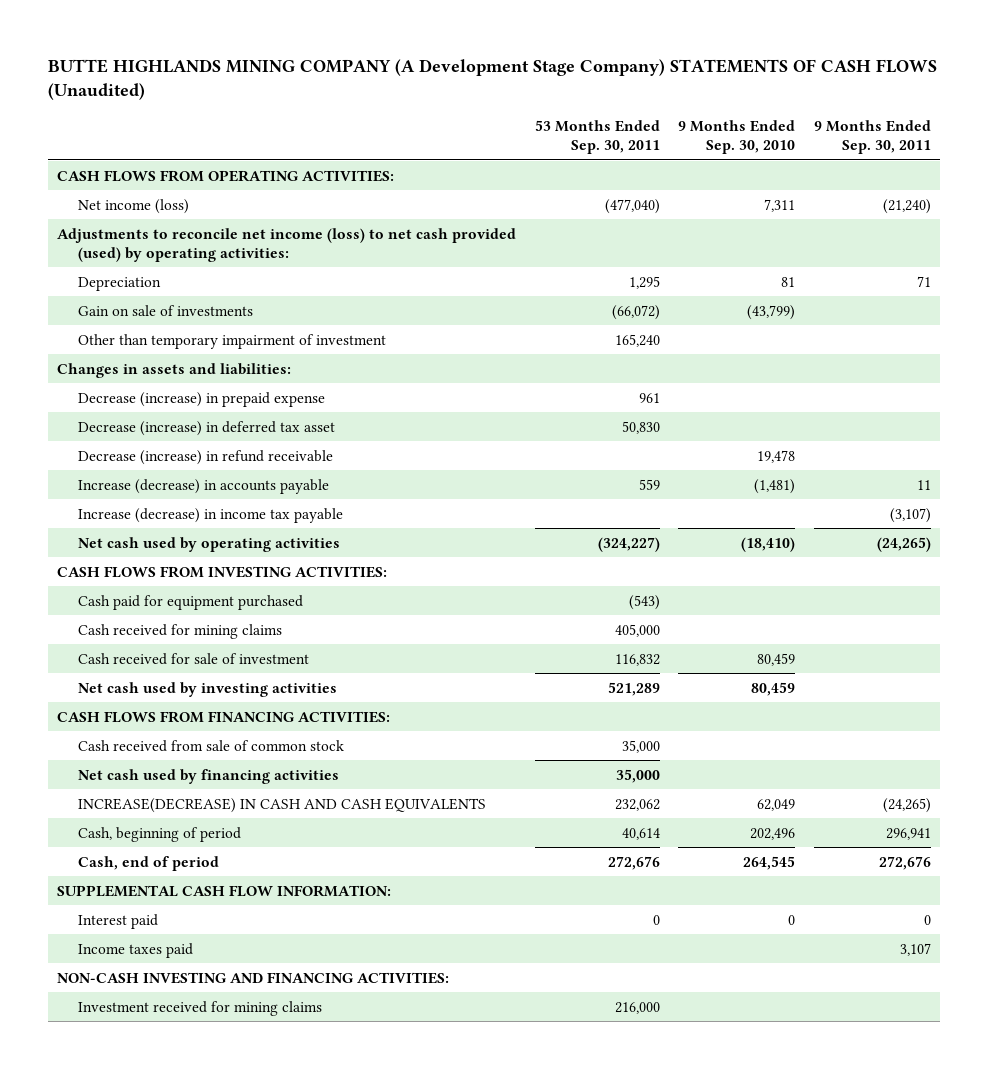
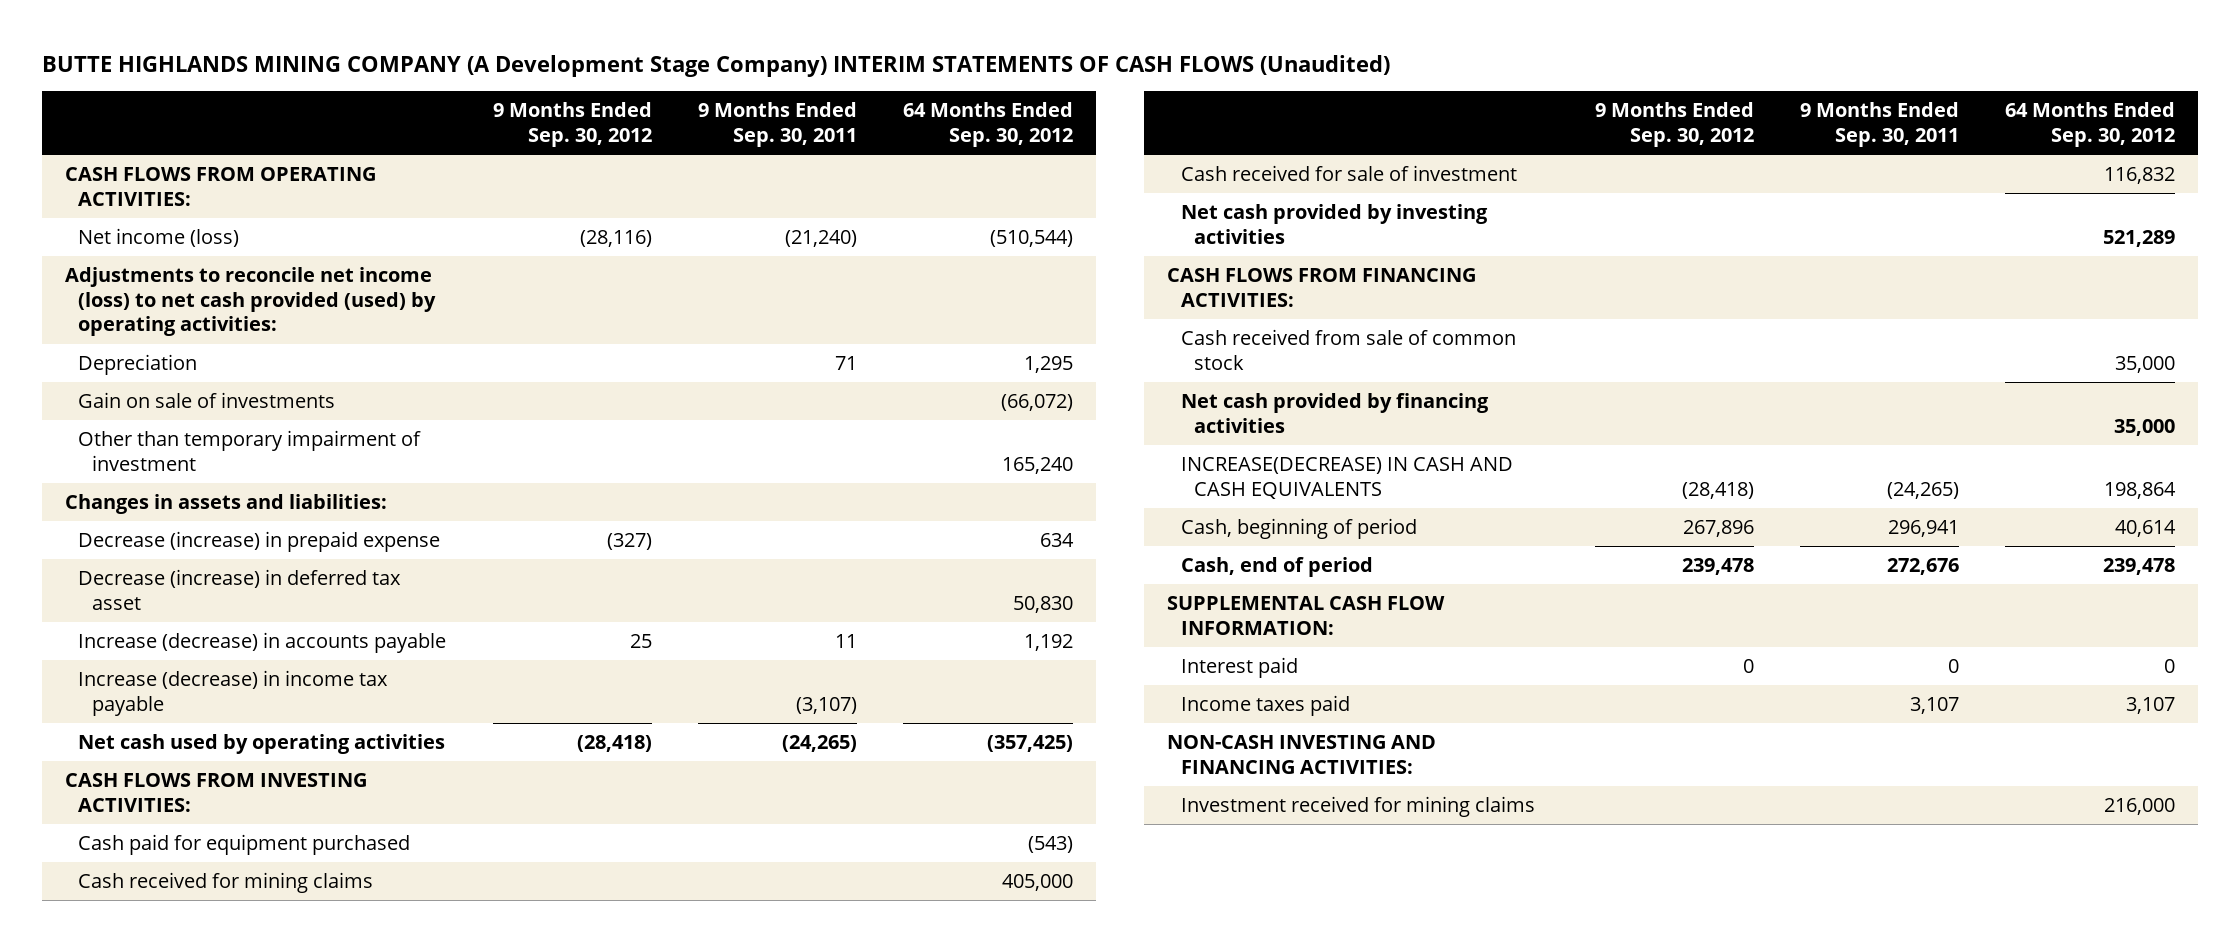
- BUTTE HIGHLANDS MINING COMPANY (A Development Stage Company) STATEMENTS OF CASH FLOWS (Unaudited)
+ BUTTE HIGHLANDS MINING COMPANY (A Development Stage Company) INTERIM STATEMENTS OF CASH FLOWS (Unaudited)
- | 53 Months Ended Sep. 30, 2011 | 9 Months Ended Sep. 30, 2010 | 9 Months Ended Sep. 30, 2011
+ | 9 Months Ended Sep. 30, 2012 | 9 Months Ended Sep. 30, 2011 | 64 Months Ended Sep. 30, 2012
- Decrease (increase) in refund receivable | | 19,478 |
- Net cash used by investing activities | 521,289 | 80,459 |
+ Net cash provided by investing activities | | | 521,289
- Net cash used by financing activities | 35,000 | |
+ Net cash provided by financing activities | | | 35,000

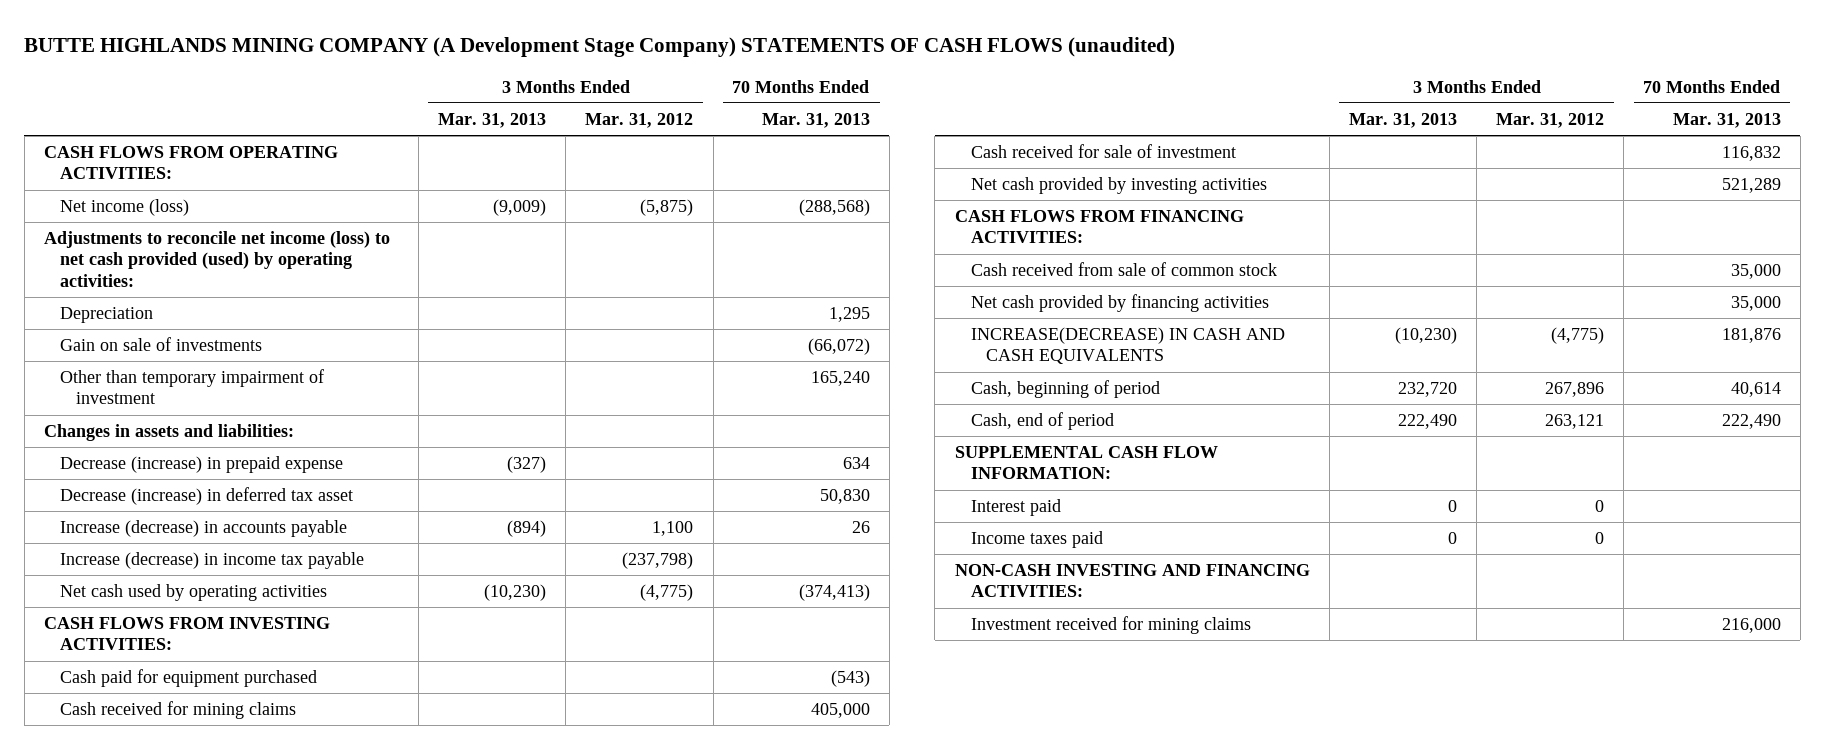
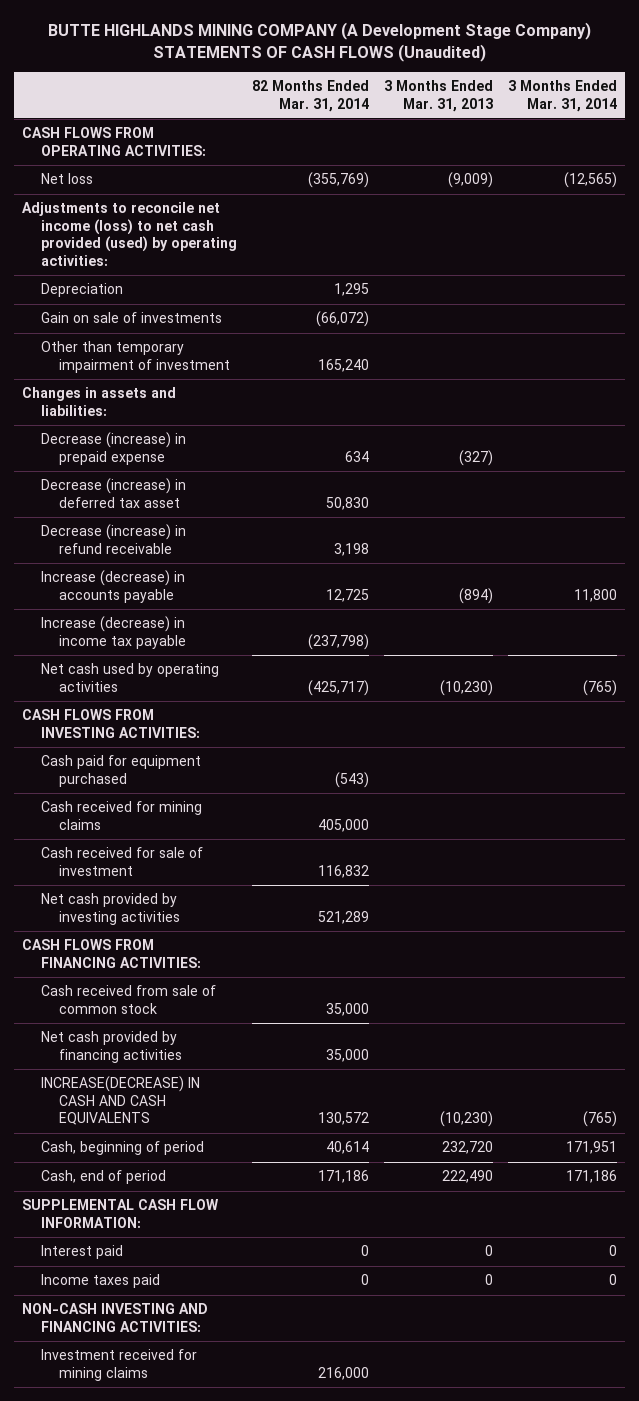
- BUTTE HIGHLANDS MINING COMPANY (A Development Stage Company) STATEMENTS OF CASH FLOWS (unaudited)
+ BUTTE HIGHLANDS MINING COMPANY (A Development Stage Company) STATEMENTS OF CASH FLOWS (Unaudited)
- | 3 Months Ended Mar. 31, 2013 | 3 Months Ended Mar. 31, 2012 | 70 Months Ended Mar. 31, 2013
+ | 82 Months Ended Mar. 31, 2014 | 3 Months Ended Mar. 31, 2013 | 3 Months Ended Mar. 31, 2014
- Net income (loss) | (9,009) | (5,875) | (288,568)
+ Net loss | (355,769) | (9,009) | (12,565)
+ Decrease (increase) in refund receivable | 3,198 | |

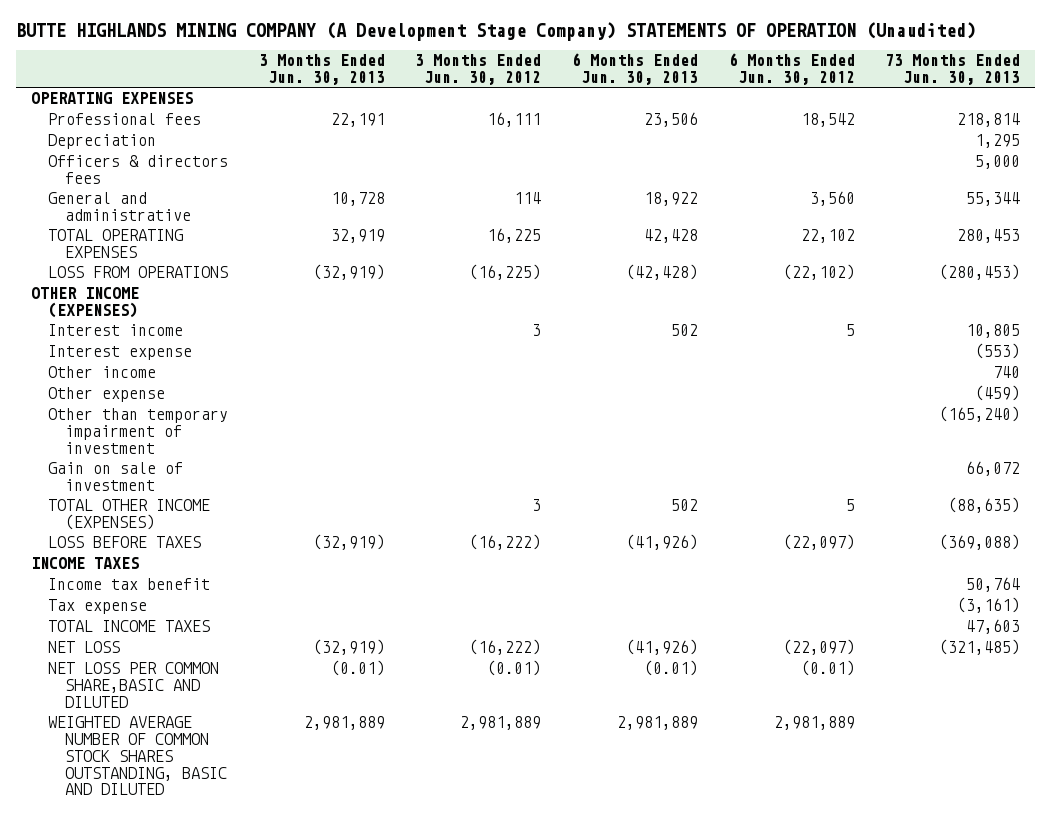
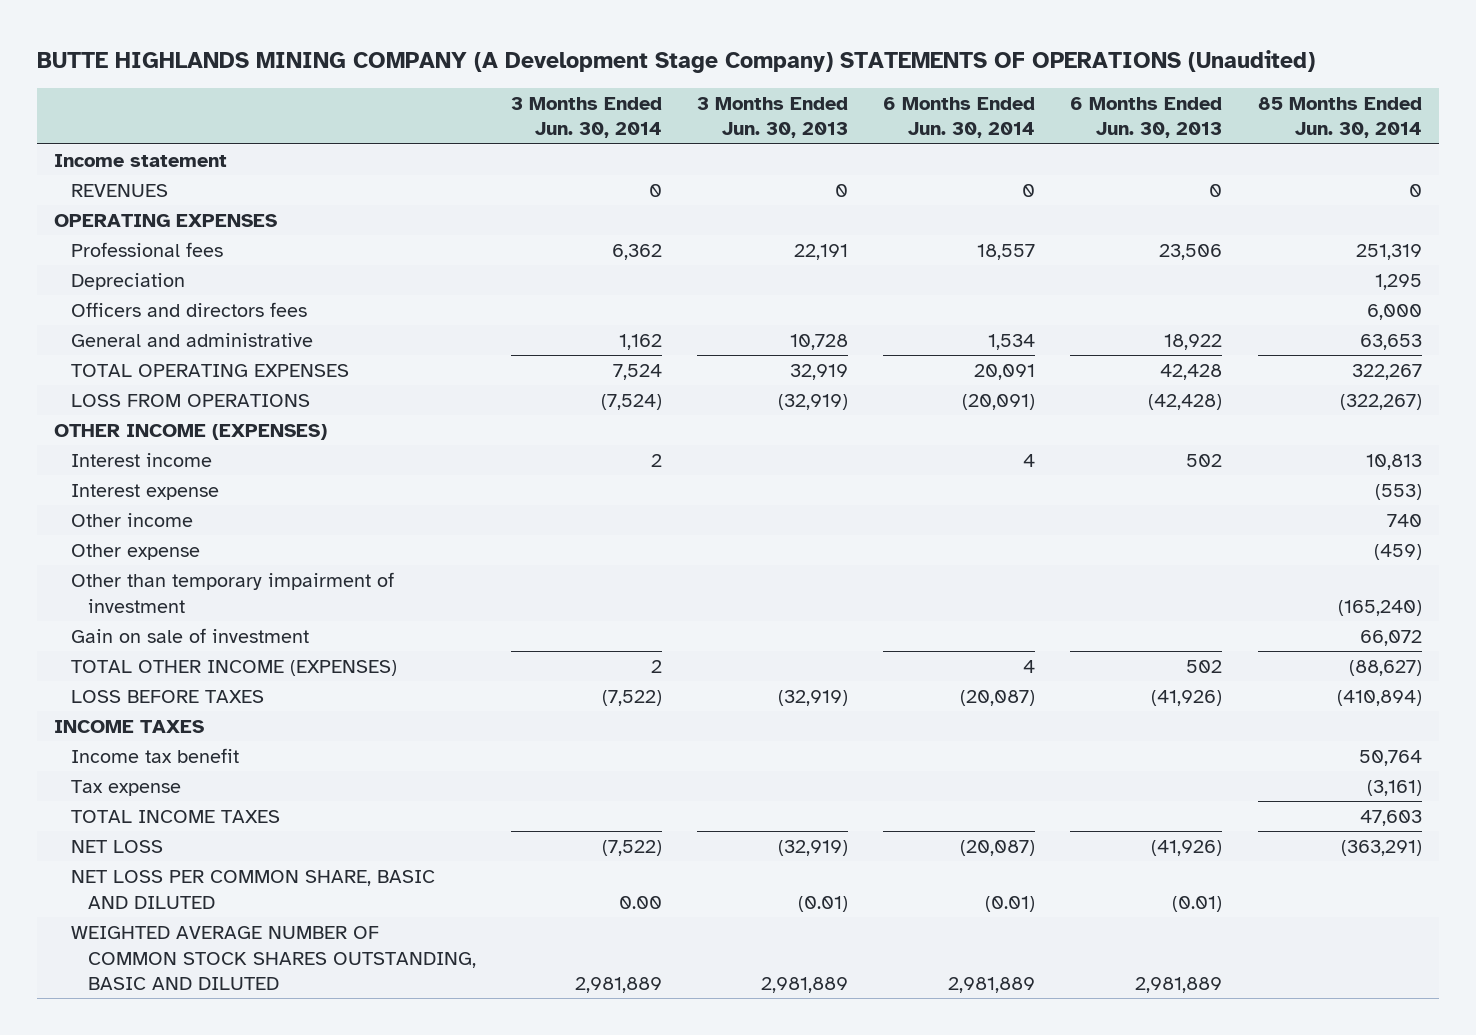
- BUTTE HIGHLANDS MINING COMPANY (A Development Stage Company) STATEMENTS OF OPERATION (Unaudited)
+ BUTTE HIGHLANDS MINING COMPANY (A Development Stage Company) STATEMENTS OF OPERATIONS (Unaudited)
- | 3 Months Ended Jun. 30, 2013 | 3 Months Ended Jun. 30, 2012 | 6 Months Ended Jun. 30, 2013 | 6 Months Ended Jun. 30, 2012 | 73 Months Ended Jun. 30, 2013
+ | 3 Months Ended Jun. 30, 2014 | 3 Months Ended Jun. 30, 2013 | 6 Months Ended Jun. 30, 2014 | 6 Months Ended Jun. 30, 2013 | 85 Months Ended Jun. 30, 2014
+ Income statement
+ REVENUES | 0 | 0 | 0 | 0 | 0
- Officers & directors fees | | | | | 5,000
+ Officers and directors fees | | | | | 6,000
- NET LOSS PER COMMON SHARE,BASIC AND DILUTED | (0.01) | (0.01) | (0.01) | (0.01) |
+ NET LOSS PER COMMON SHARE, BASIC AND DILUTED | 0.00 | (0.01) | (0.01) | (0.01) |

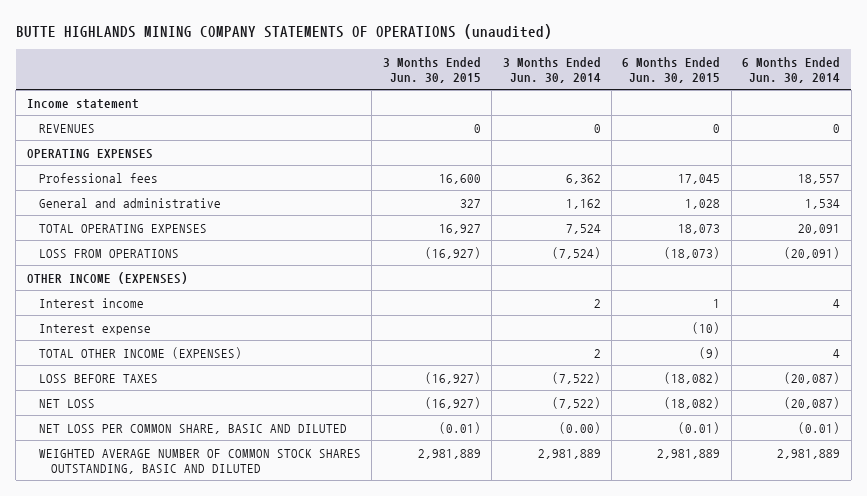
- BUTTE HIGHLANDS MINING COMPANY (A Development Stage Company) STATEMENTS OF OPERATIONS (Unaudited)
+ BUTTE HIGHLANDS MINING COMPANY STATEMENTS OF OPERATIONS (unaudited)
- | 3 Months Ended Jun. 30, 2014 | 3 Months Ended Jun. 30, 2013 | 6 Months Ended Jun. 30, 2014 | 6 Months Ended Jun. 30, 2013 | 85 Months Ended Jun. 30, 2014
+ | 3 Months Ended Jun. 30, 2015 | 3 Months Ended Jun. 30, 2014 | 6 Months Ended Jun. 30, 2015 | 6 Months Ended Jun. 30, 2014
- Depreciation | | | | | 1,295
- Officers and directors fees | | | | | 6,000
- Other income | | | | | 740
- Other expense | | | | | (459)
- Other than temporary impairment of investment | | | | | (165,240)
- Gain on sale of investment | | | | | 66,072
- INCOME TAXES
- Income tax benefit | | | | | 50,764
- Tax expense | | | | | (3,161)
- TOTAL INCOME TAXES | | | | | 47,603
- NET LOSS PER COMMON SHARE, BASIC AND DILUTED | 0.00 | (0.01) | (0.01) | (0.01) |
+ NET LOSS PER COMMON SHARE, BASIC AND DILUTED | (0.01) | (0.00) | (0.01) | (0.01)

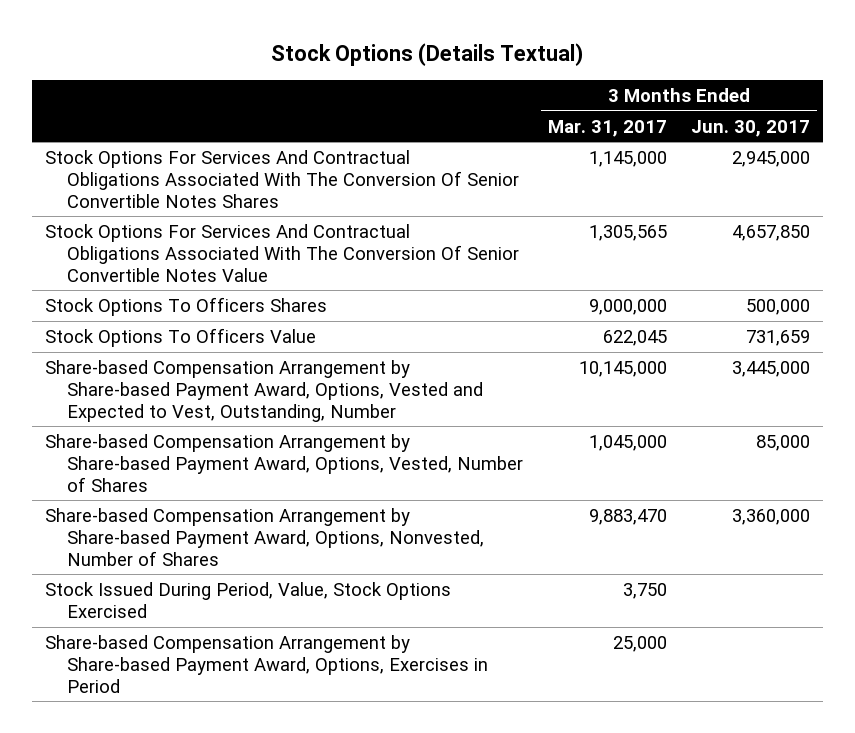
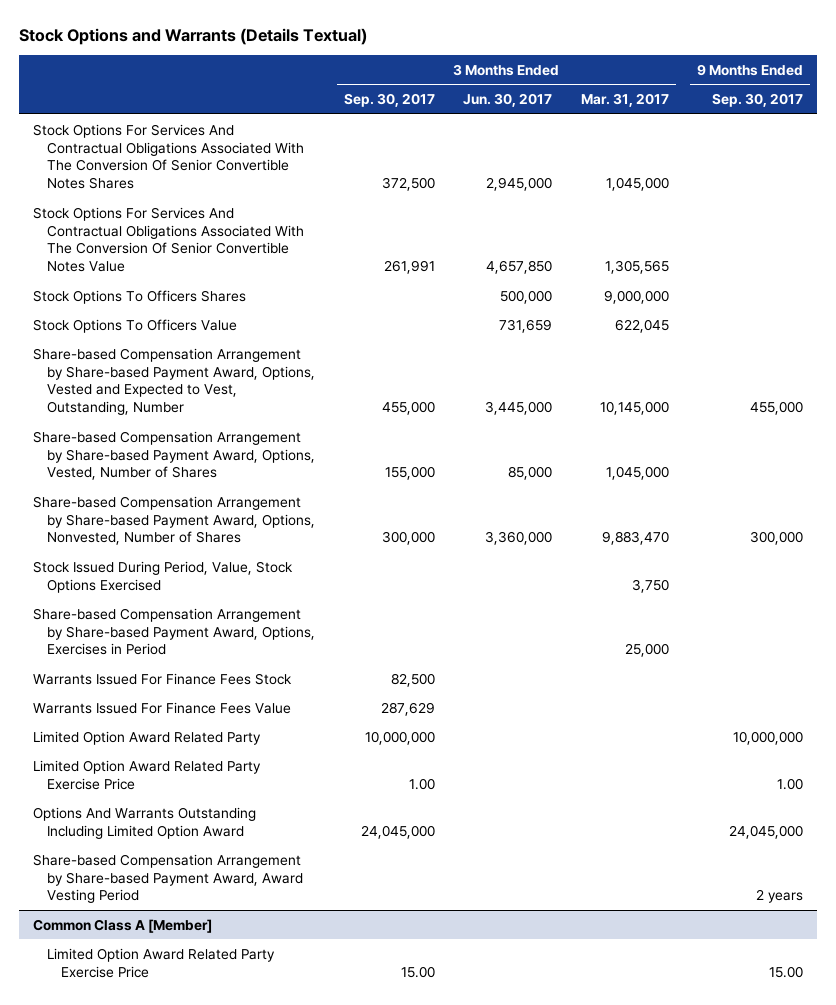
- Stock Options (Details Textual)
+ Stock Options and Warrants (Details Textual)
- | 3 Months Ended Mar. 31, 2017 | 3 Months Ended Jun. 30, 2017
+ | 3 Months Ended Sep. 30, 2017 | 3 Months Ended Jun. 30, 2017 | 3 Months Ended Mar. 31, 2017 | 9 Months Ended Sep. 30, 2017
- Stock Options For Services And Contractual Obligations Associated With The Conversion Of Senior Convertible Notes Shares | 1,145,000 | 2,945,000
+ Stock Options For Services And Contractual Obligations Associated With The Conversion Of Senior Convertible Notes Shares | 372,500 | 2,945,000 | 1,045,000 |
+ Warrants Issued For Finance Fees Stock | 82,500 | | |
+ Warrants Issued For Finance Fees Value | 287,629 | | |
+ Limited Option Award Related Party | 10,000,000 | | | 10,000,000
+ Limited Option Award Related Party Exercise Price | 1.00 | | | 1.00
+ Options And Warrants Outstanding Including Limited Option Award | 24,045,000 | | | 24,045,000
+ Share-based Compensation Arrangement by Share-based Payment Award, Award Vesting Period | | | | 2 years
+ Common Class A [Member]
+ Limited Option Award Related Party Exercise Price | 15.00 | | | 15.00

